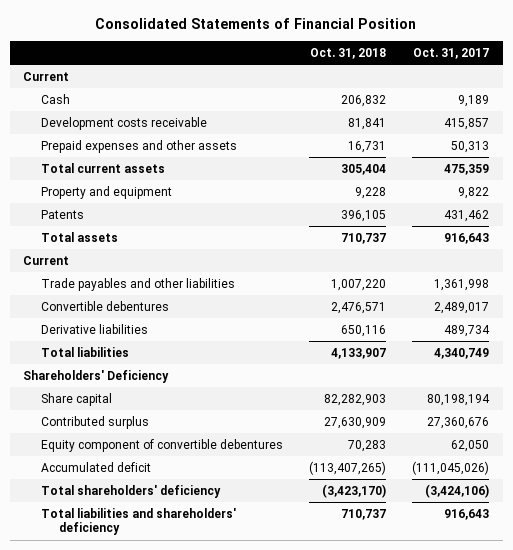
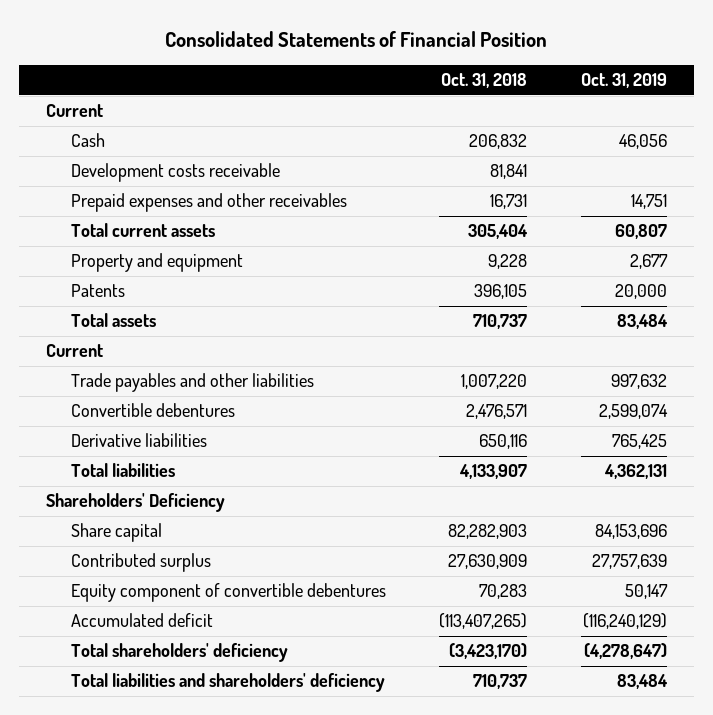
- | Oct. 31, 2018 | Oct. 31, 2017
+ | Oct. 31, 2018 | Oct. 31, 2019
- Prepaid expenses and other assets | 16,731 | 50,313
+ Prepaid expenses and other receivables | 16,731 | 14,751

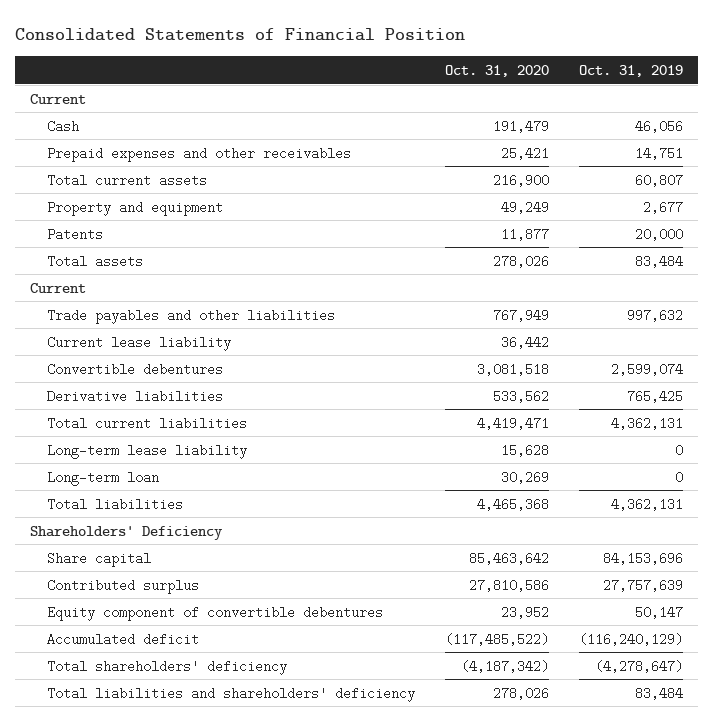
- | Oct. 31, 2018 | Oct. 31, 2019
+ | Oct. 31, 2020 | Oct. 31, 2019
- Development costs receivable | 81,841 |
+ Current lease liability | 36,442 |
+ Total current liabilities | 4,419,471 | 4,362,131
+ Long-term lease liability | 15,628 | 0
+ Long-term loan | 30,269 | 0

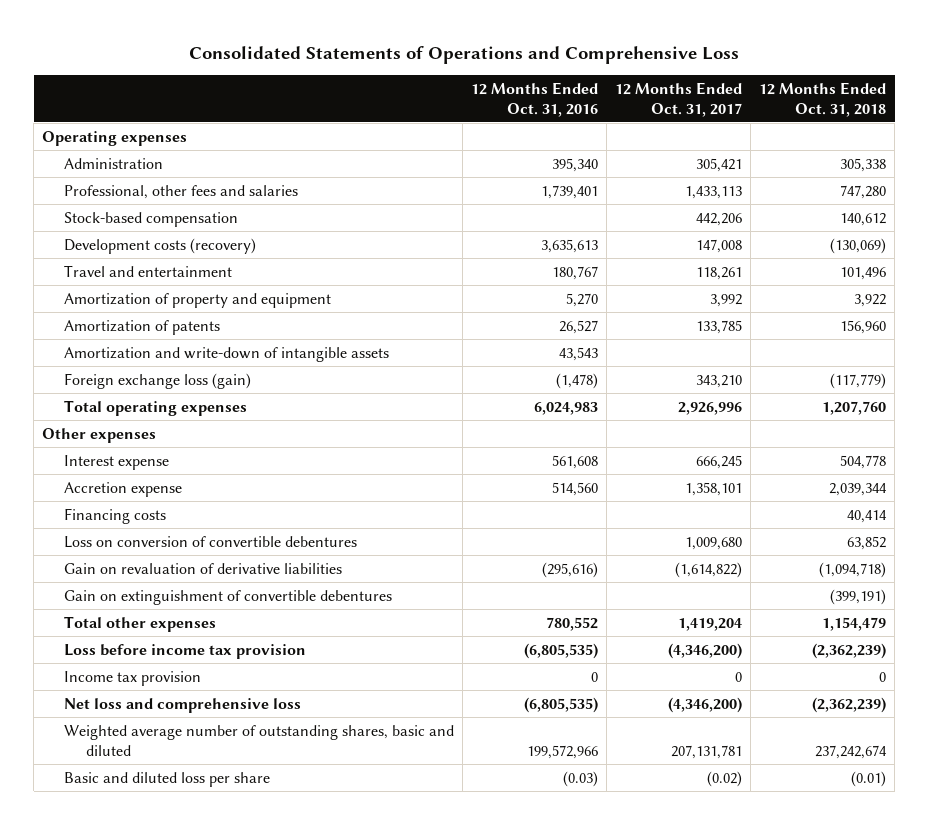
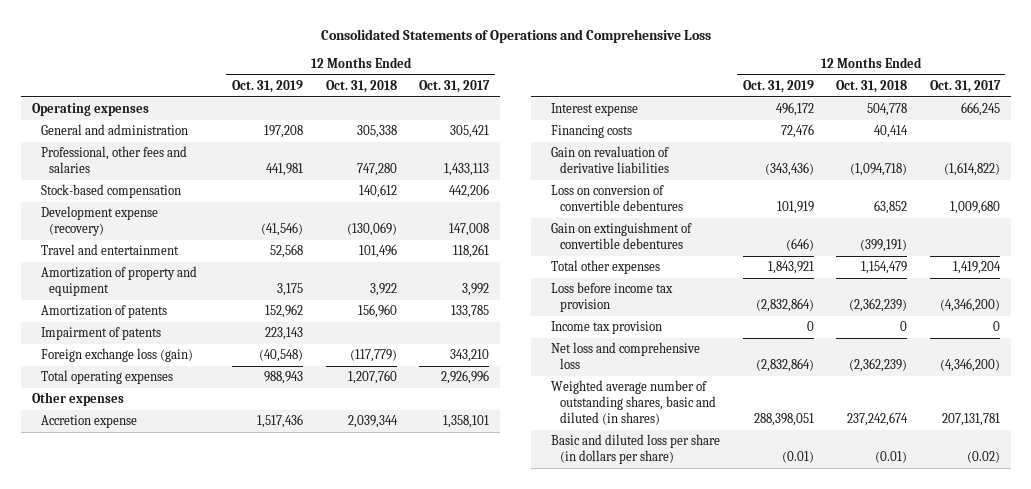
- | 12 Months Ended Oct. 31, 2016 | 12 Months Ended Oct. 31, 2017 | 12 Months Ended Oct. 31, 2018
+ | 12 Months Ended Oct. 31, 2019 | 12 Months Ended Oct. 31, 2018 | 12 Months Ended Oct. 31, 2017
- Administration | 395,340 | 305,421 | 305,338
+ General and administration | 197,208 | 305,338 | 305,421
- Development costs (recovery) | 3,635,613 | 147,008 | (130,069)
+ Development expense (recovery) | (41,546) | (130,069) | 147,008
- Amortization and write-down of intangible assets | 43,543 | |
+ Impairment of patents | 223,143 | |
moved down: Interest expense | 496,172 | 504,778 | 666,245
moved down: Loss on conversion of convertible debentures | 101,919 | 63,852 | 1,009,680
- Weighted average number of outstanding shares, basic and diluted | 199,572,966 | 207,131,781 | 237,242,674
- Basic and diluted loss per share | (0.03) | (0.02) | (0.01)
+ Weighted average number of outstanding shares, basic and diluted (in shares) | 288,398,051 | 237,242,674 | 207,131,781
+ Basic and diluted loss per share (in dollars per share) | (0.01) | (0.01) | (0.02)

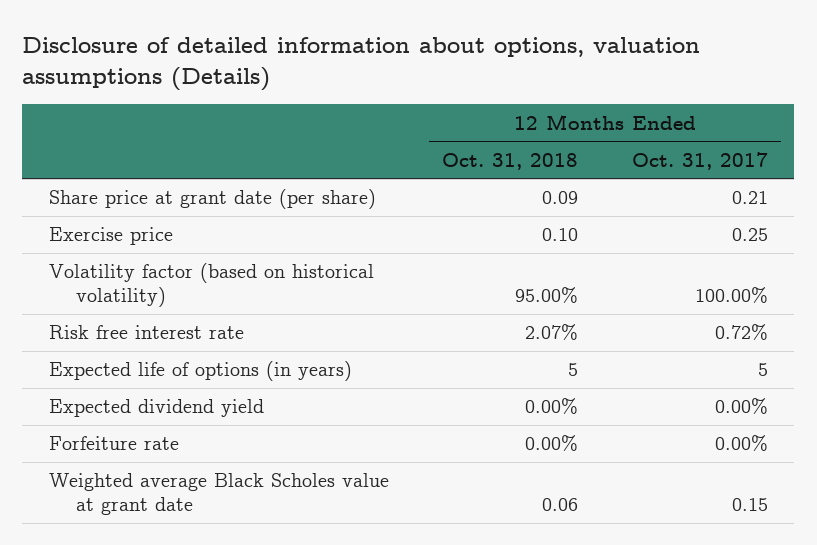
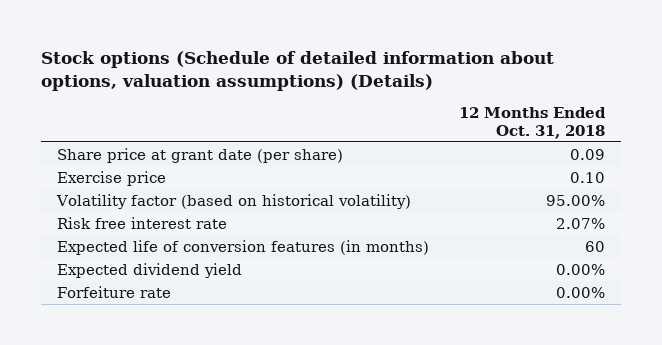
- Disclosure of detailed information about options, valuation assumptions (Details)
+ Stock options (Schedule of detailed information about options, valuation assumptions) (Details)
- | 12 Months Ended Oct. 31, 2018 | 12 Months Ended Oct. 31, 2017
+ | 12 Months Ended Oct. 31, 2018
- Expected life of options (in years) | 5 | 5
+ Expected life of conversion features (in months) | 60
- Weighted average Black Scholes value at grant date | 0.06 | 0.15

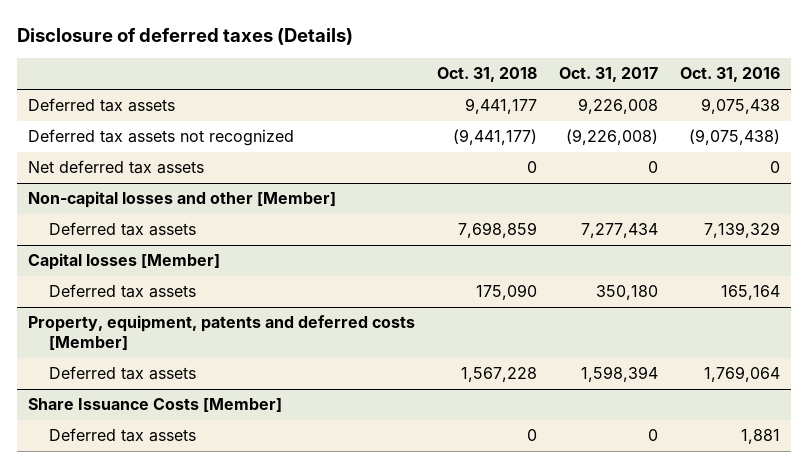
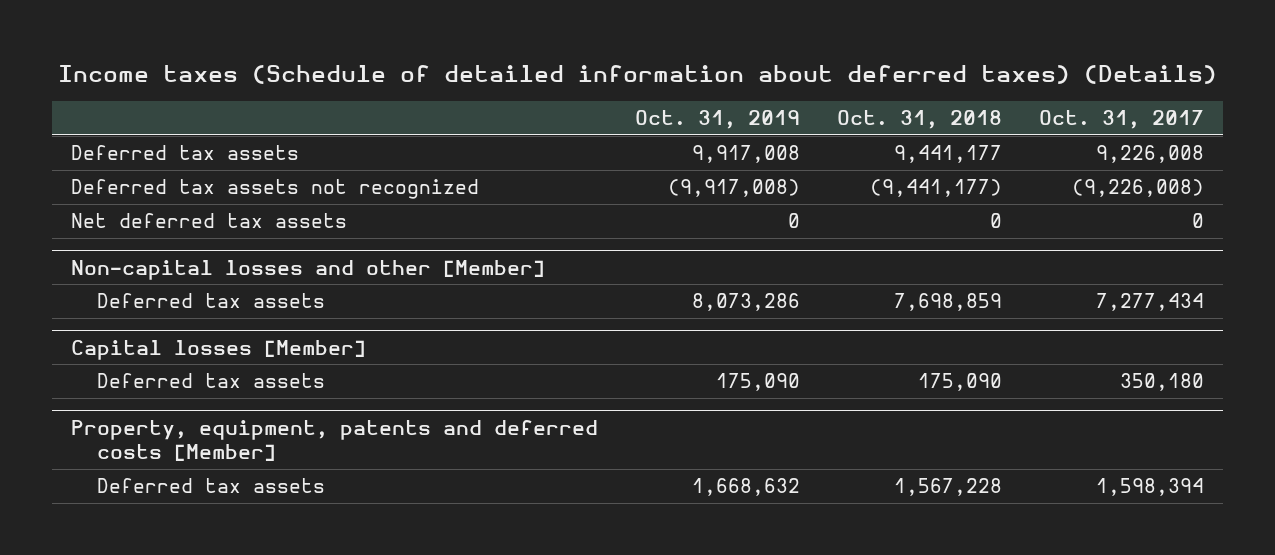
- Disclosure of deferred taxes (Details)
+ Income taxes (Schedule of detailed information about deferred taxes) (Details)
- | Oct. 31, 2018 | Oct. 31, 2017 | Oct. 31, 2016
+ | Oct. 31, 2019 | Oct. 31, 2018 | Oct. 31, 2017
- Share Issuance Costs [Member]
- Deferred tax assets | 0 | 0 | 1,881

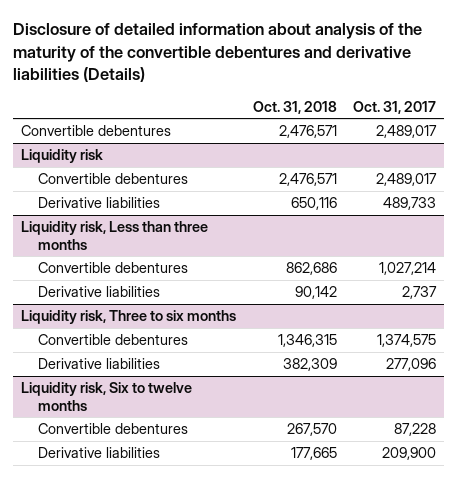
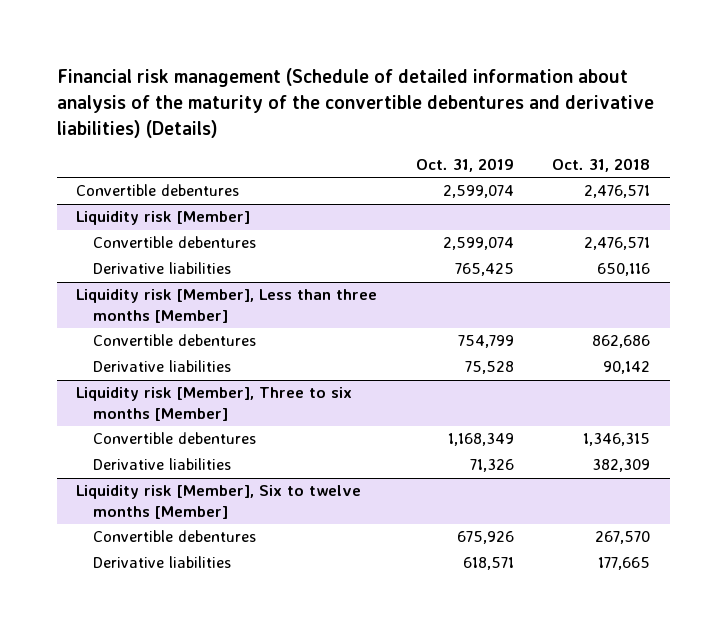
- Disclosure of detailed information about analysis of the maturity of the convertible debentures and derivative liabilities (Details)
+ Financial risk management (Schedule of detailed information about analysis of the maturity of the convertible debentures and derivative liabilities) (Details)
- | Oct. 31, 2018 | Oct. 31, 2017
+ | Oct. 31, 2019 | Oct. 31, 2018
- Liquidity risk
+ Liquidity risk [Member]
- Liquidity risk, Less than three months
+ Liquidity risk [Member], Less than three months [Member]
- Liquidity risk, Three to six months
+ Liquidity risk [Member], Three to six months [Member]
- Liquidity risk, Six to twelve months
+ Liquidity risk [Member], Six to twelve months [Member]

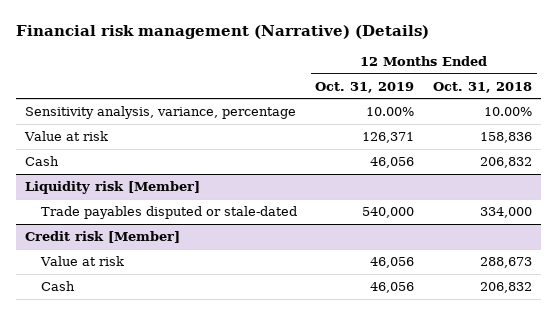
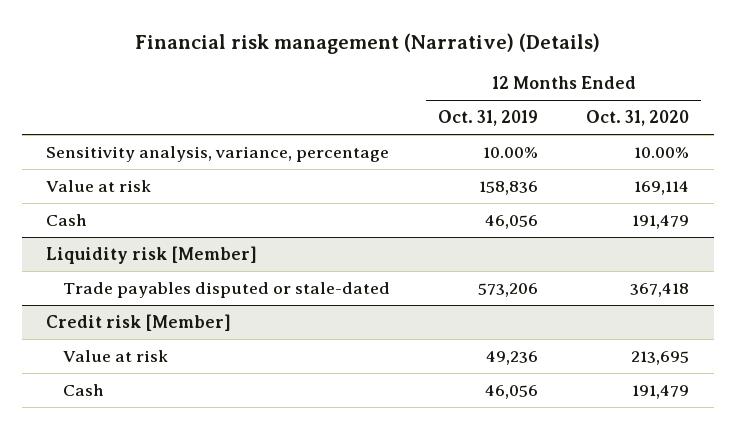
- | 12 Months Ended Oct. 31, 2019 | 12 Months Ended Oct. 31, 2018
+ | 12 Months Ended Oct. 31, 2019 | 12 Months Ended Oct. 31, 2020
- Value at risk | 126,371 | 158,836
+ Value at risk | 158,836 | 169,114
@ Liquidity risk [Member]
- Trade payables disputed or stale-dated | 540,000 | 334,000
+ Trade payables disputed or stale-dated | 573,206 | 367,418
@ Credit risk [Member]
- Value at risk | 46,056 | 288,673
+ Value at risk | 49,236 | 213,695

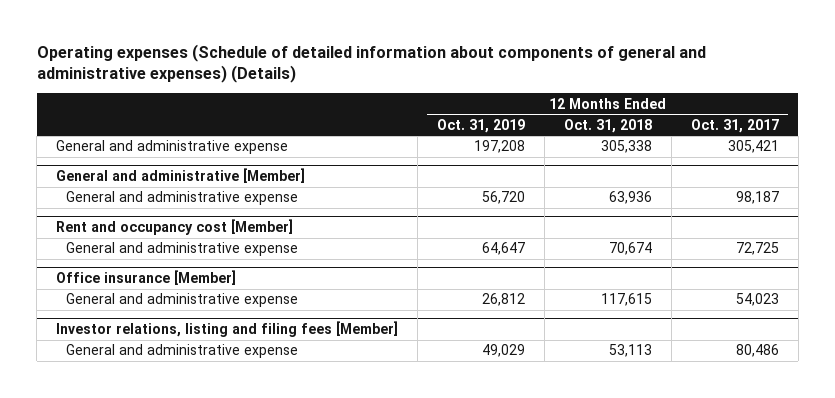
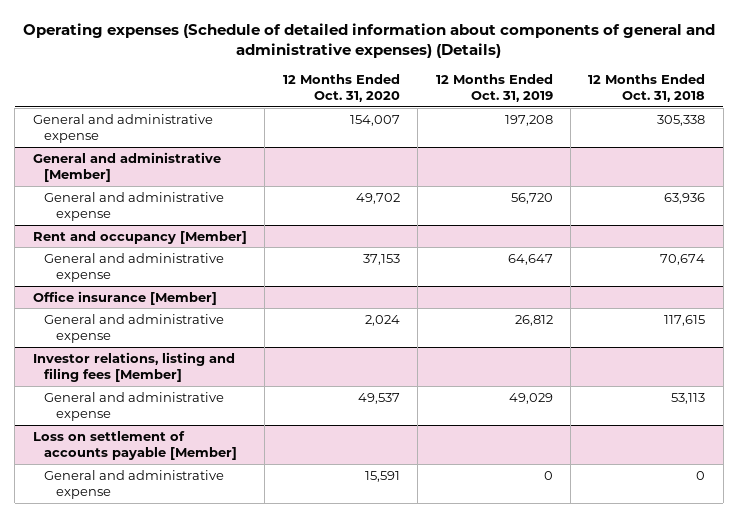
- | 12 Months Ended Oct. 31, 2019 | 12 Months Ended Oct. 31, 2018 | 12 Months Ended Oct. 31, 2017
+ | 12 Months Ended Oct. 31, 2020 | 12 Months Ended Oct. 31, 2019 | 12 Months Ended Oct. 31, 2018
- Rent and occupancy cost [Member]
+ Rent and occupancy [Member]
+ Loss on settlement of accounts payable [Member]
+ General and administrative expense | 15,591 | 0 | 0

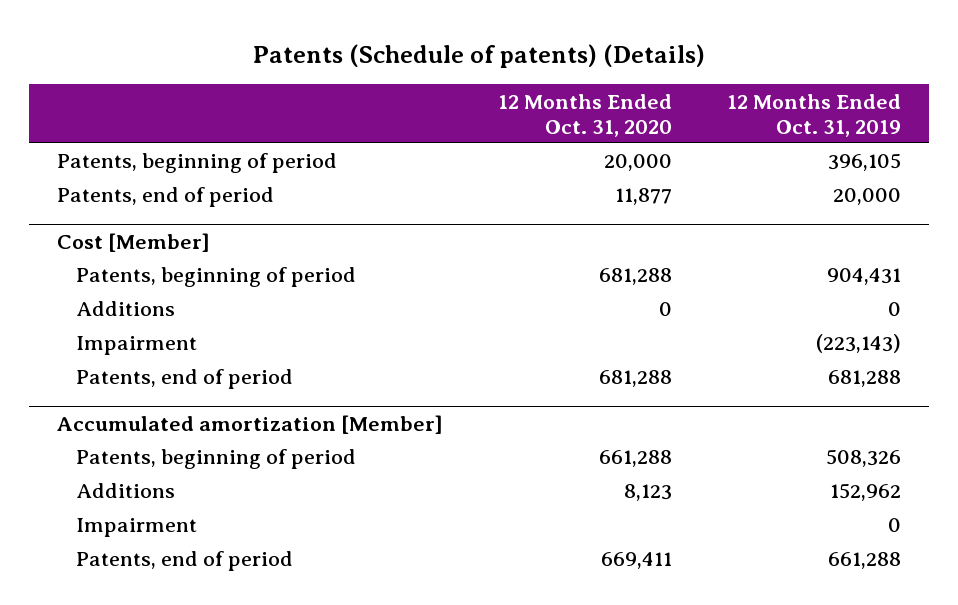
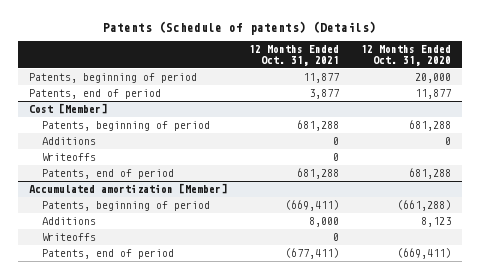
- | 12 Months Ended Oct. 31, 2020 | 12 Months Ended Oct. 31, 2019
+ | 12 Months Ended Oct. 31, 2021 | 12 Months Ended Oct. 31, 2020
@ Cost [Member]
- Impairment | | (223,143)
+ Writeoffs | 0 |
@ Accumulated amortization [Member]
- Patents, beginning of period | 661,288 | 508,326
+ Patents, beginning of period | (669,411) | (661,288)
- Impairment | | 0
- Patents, end of period | 669,411 | 661,288
+ Writeoffs | 0 |
+ Patents, end of period | (677,411) | (669,411)

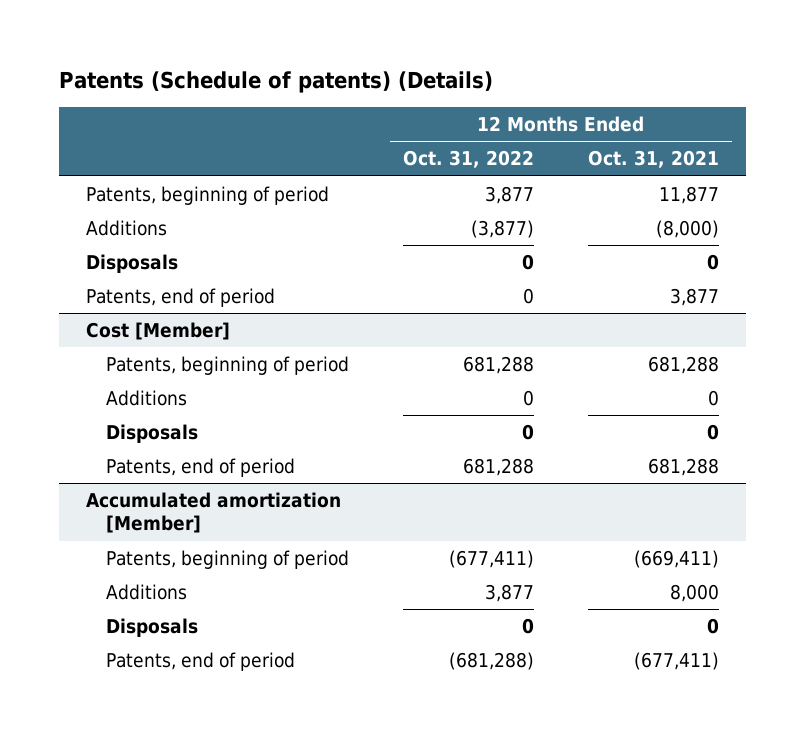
- | 12 Months Ended Oct. 31, 2021 | 12 Months Ended Oct. 31, 2020
+ | 12 Months Ended Oct. 31, 2022 | 12 Months Ended Oct. 31, 2021
+ Additions | (3,877) | (8,000)
+ Disposals | 0 | 0
@ Cost [Member]
- Writeoffs | 0 |
+ Disposals | 0 | 0
@ Accumulated amortization [Member]
- Writeoffs | 0 |
+ Disposals | 0 | 0

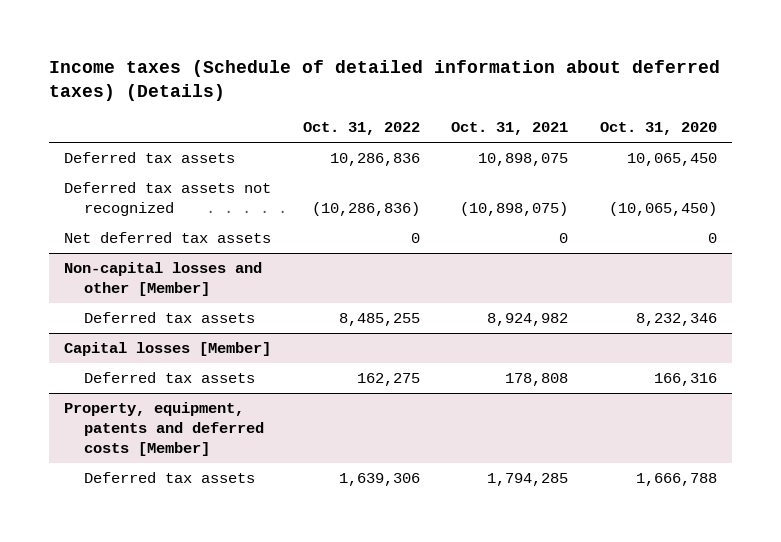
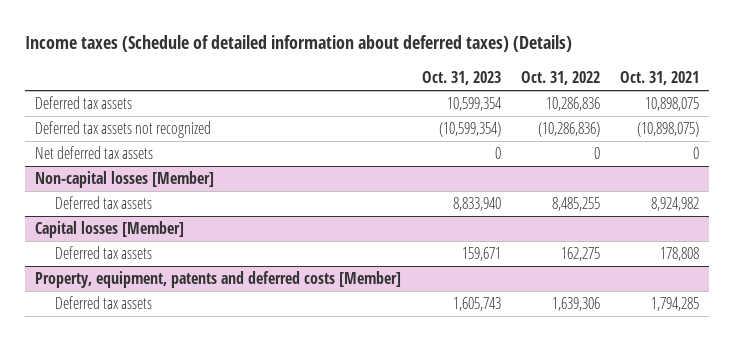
- | Oct. 31, 2022 | Oct. 31, 2021 | Oct. 31, 2020
+ | Oct. 31, 2023 | Oct. 31, 2022 | Oct. 31, 2021
- Non-capital losses and other [Member]
+ Non-capital losses [Member]

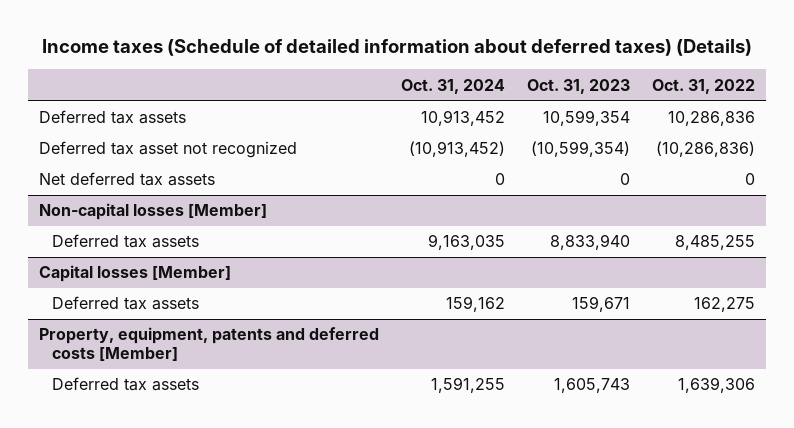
- | Oct. 31, 2023 | Oct. 31, 2022 | Oct. 31, 2021
+ | Oct. 31, 2024 | Oct. 31, 2023 | Oct. 31, 2022
- Deferred tax assets not recognized | (10,599,354) | (10,286,836) | (10,898,075)
+ Deferred tax asset not recognized | (10,913,452) | (10,599,354) | (10,286,836)

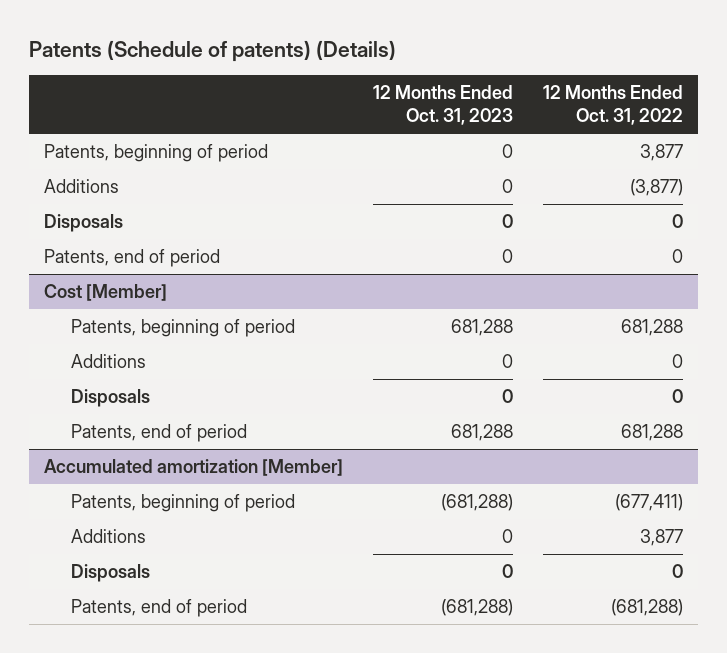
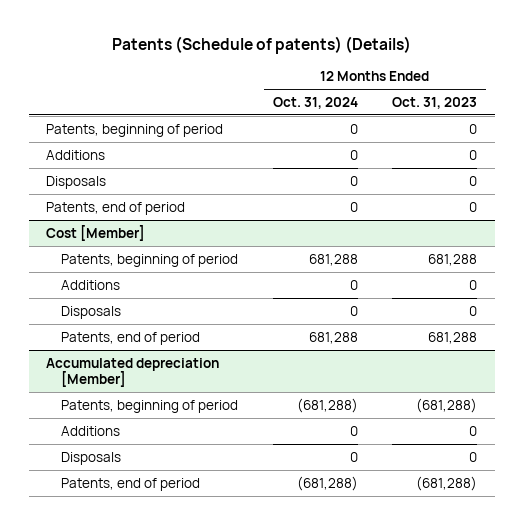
- | 12 Months Ended Oct. 31, 2023 | 12 Months Ended Oct. 31, 2022
+ | 12 Months Ended Oct. 31, 2024 | 12 Months Ended Oct. 31, 2023
- Accumulated amortization [Member]
+ Accumulated depreciation [Member]

